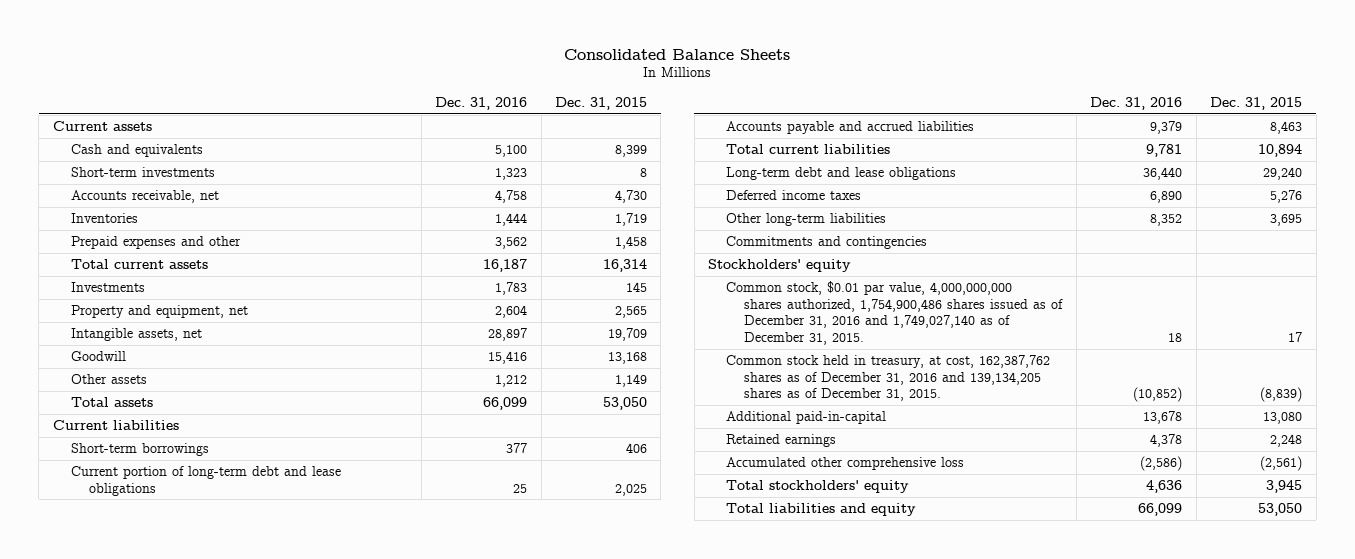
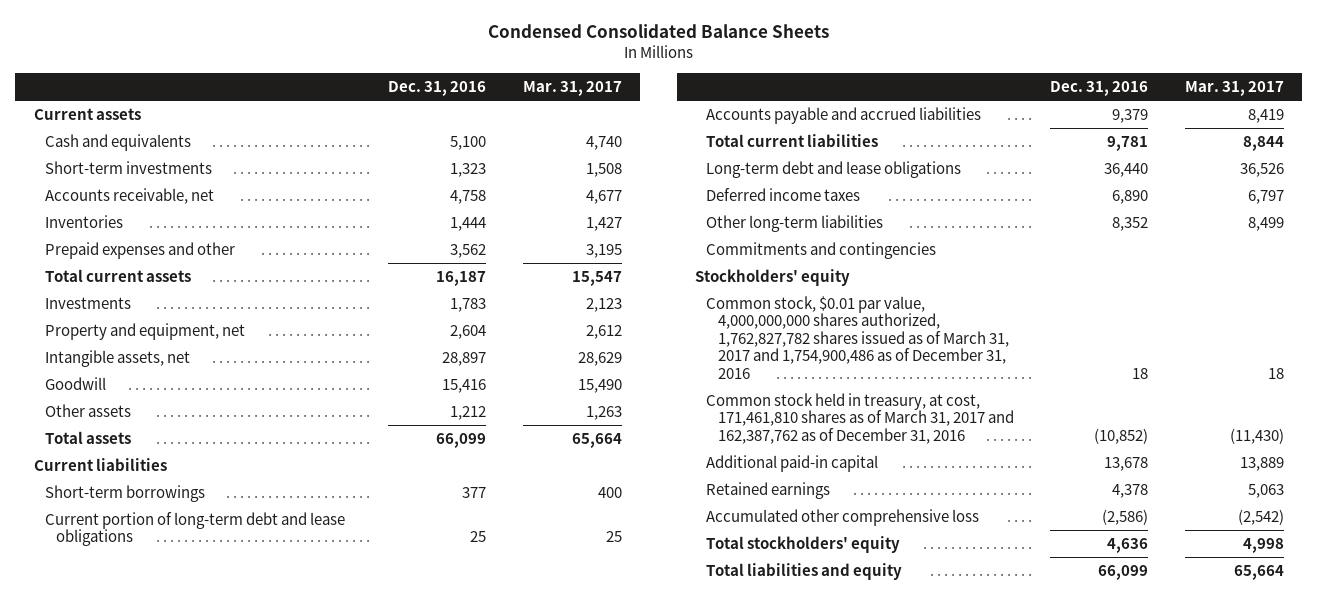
- Consolidated Balance Sheets
+ Condensed Consolidated Balance Sheets
- | Dec. 31, 2016 | Dec. 31, 2015
+ | Dec. 31, 2016 | Mar. 31, 2017
- Common stock, $0.01 par value, 4,000,000,000 shares authorized, 1,754,900,486 shares issued as of December 31, 2016 and 1,749,027,140 as of December 31, 2015. | 18 | 17
- Common stock held in treasury, at cost, 162,387,762 shares as of December 31, 2016 and 139,134,205 shares as of December 31, 2015. | (10,852) | (8,839)
- Additional paid-in-capital | 13,678 | 13,080
+ Common stock, $0.01 par value, 4,000,000,000 shares authorized, 1,762,827,782 shares issued as of March 31, 2017 and 1,754,900,486 as of December 31, 2016 | 18 | 18
+ Common stock held in treasury, at cost, 171,461,810 shares as of March 31, 2017 and 162,387,762 as of December 31, 2016 | (10,852) | (11,430)
+ Additional paid-in capital | 13,678 | 13,889

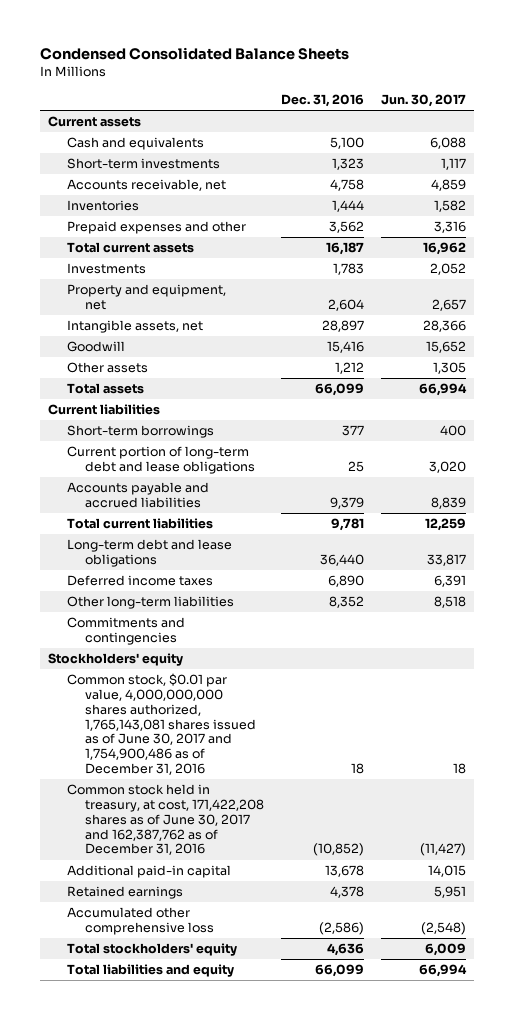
- | Dec. 31, 2016 | Mar. 31, 2017
+ | Dec. 31, 2016 | Jun. 30, 2017
- Common stock, $0.01 par value, 4,000,000,000 shares authorized, 1,762,827,782 shares issued as of March 31, 2017 and 1,754,900,486 as of December 31, 2016 | 18 | 18
- Common stock held in treasury, at cost, 171,461,810 shares as of March 31, 2017 and 162,387,762 as of December 31, 2016 | (10,852) | (11,430)
+ Common stock, $0.01 par value, 4,000,000,000 shares authorized, 1,765,143,081 shares issued as of June 30, 2017 and 1,754,900,486 as of December 31, 2016 | 18 | 18
+ Common stock held in treasury, at cost, 171,422,208 shares as of June 30, 2017 and 162,387,762 as of December 31, 2016 | (10,852) | (11,427)

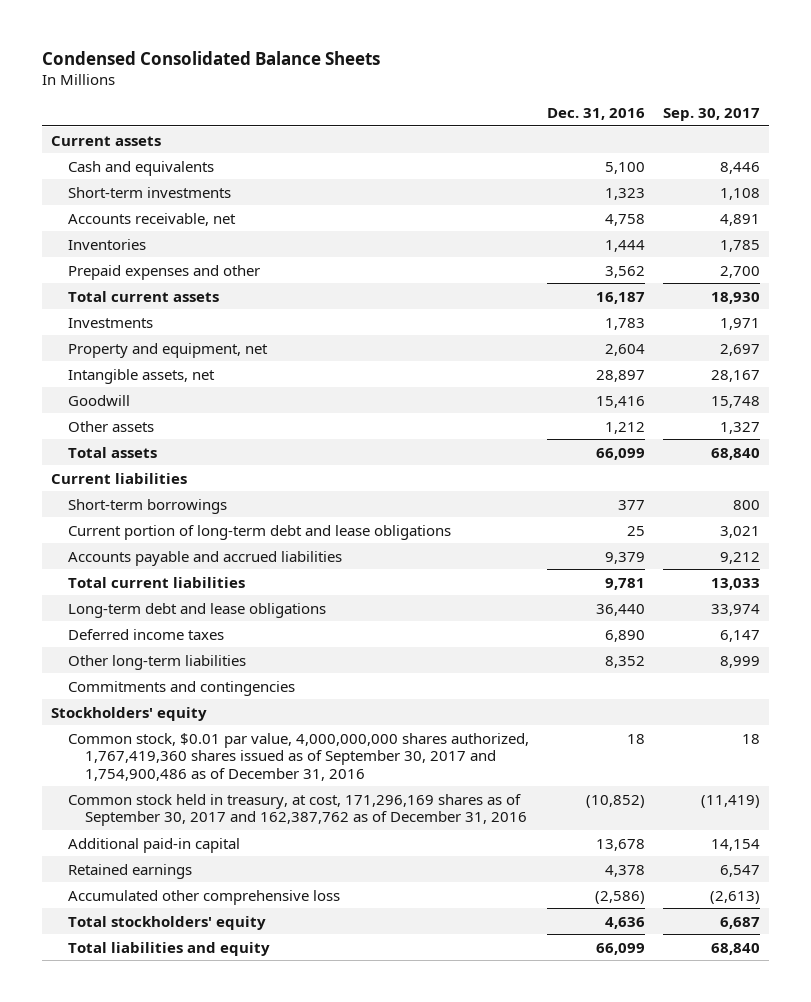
- | Dec. 31, 2016 | Jun. 30, 2017
+ | Dec. 31, 2016 | Sep. 30, 2017
- Common stock, $0.01 par value, 4,000,000,000 shares authorized, 1,765,143,081 shares issued as of June 30, 2017 and 1,754,900,486 as of December 31, 2016 | 18 | 18
- Common stock held in treasury, at cost, 171,422,208 shares as of June 30, 2017 and 162,387,762 as of December 31, 2016 | (10,852) | (11,427)
+ Common stock, $0.01 par value, 4,000,000,000 shares authorized, 1,767,419,360 shares issued as of September 30, 2017 and 1,754,900,486 as of December 31, 2016 | 18 | 18
+ Common stock held in treasury, at cost, 171,296,169 shares as of September 30, 2017 and 162,387,762 as of December 31, 2016 | (10,852) | (11,419)

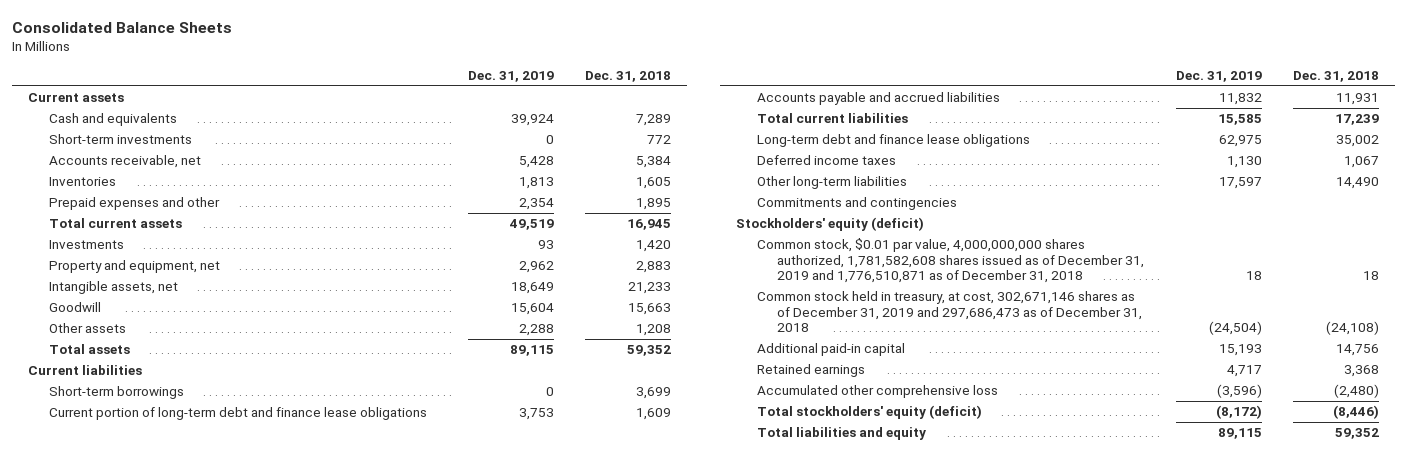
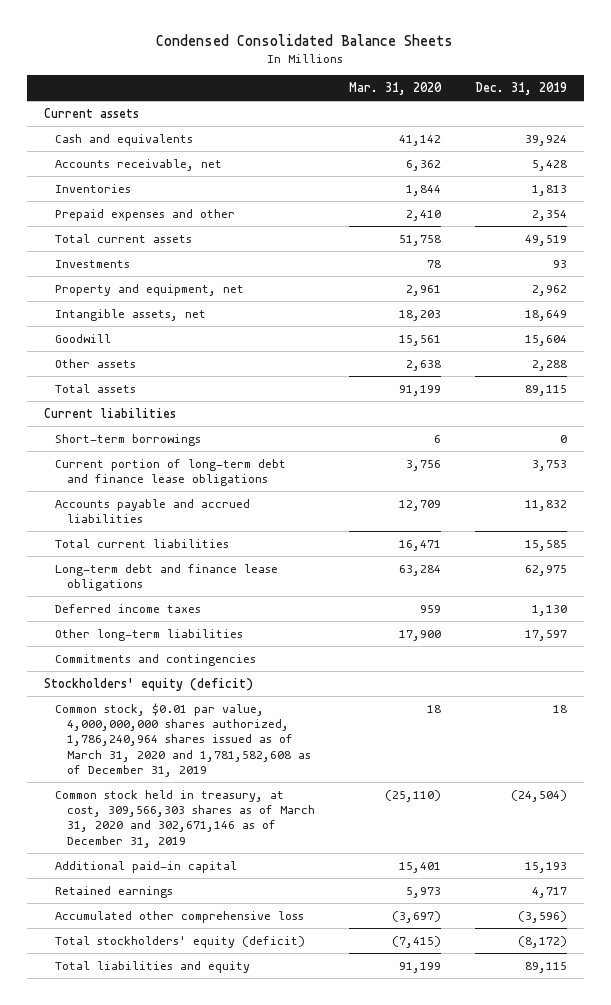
- Consolidated Balance Sheets
+ Condensed Consolidated Balance Sheets
- | Dec. 31, 2019 | Dec. 31, 2018
+ | Mar. 31, 2020 | Dec. 31, 2019
- Short-term investments | 0 | 772
- Common stock, $0.01 par value, 4,000,000,000 shares authorized, 1,781,582,608 shares issued as of December 31, 2019 and 1,776,510,871 as of December 31, 2018 | 18 | 18
- Common stock held in treasury, at cost, 302,671,146 shares as of December 31, 2019 and 297,686,473 as of December 31, 2018 | (24,504) | (24,108)
+ Common stock, $0.01 par value, 4,000,000,000 shares authorized, 1,786,240,964 shares issued as of March 31, 2020 and 1,781,582,608 as of December 31, 2019 | 18 | 18
+ Common stock held in treasury, at cost, 309,566,303 shares as of March 31, 2020 and 302,671,146 as of December 31, 2019 | (25,110) | (24,504)

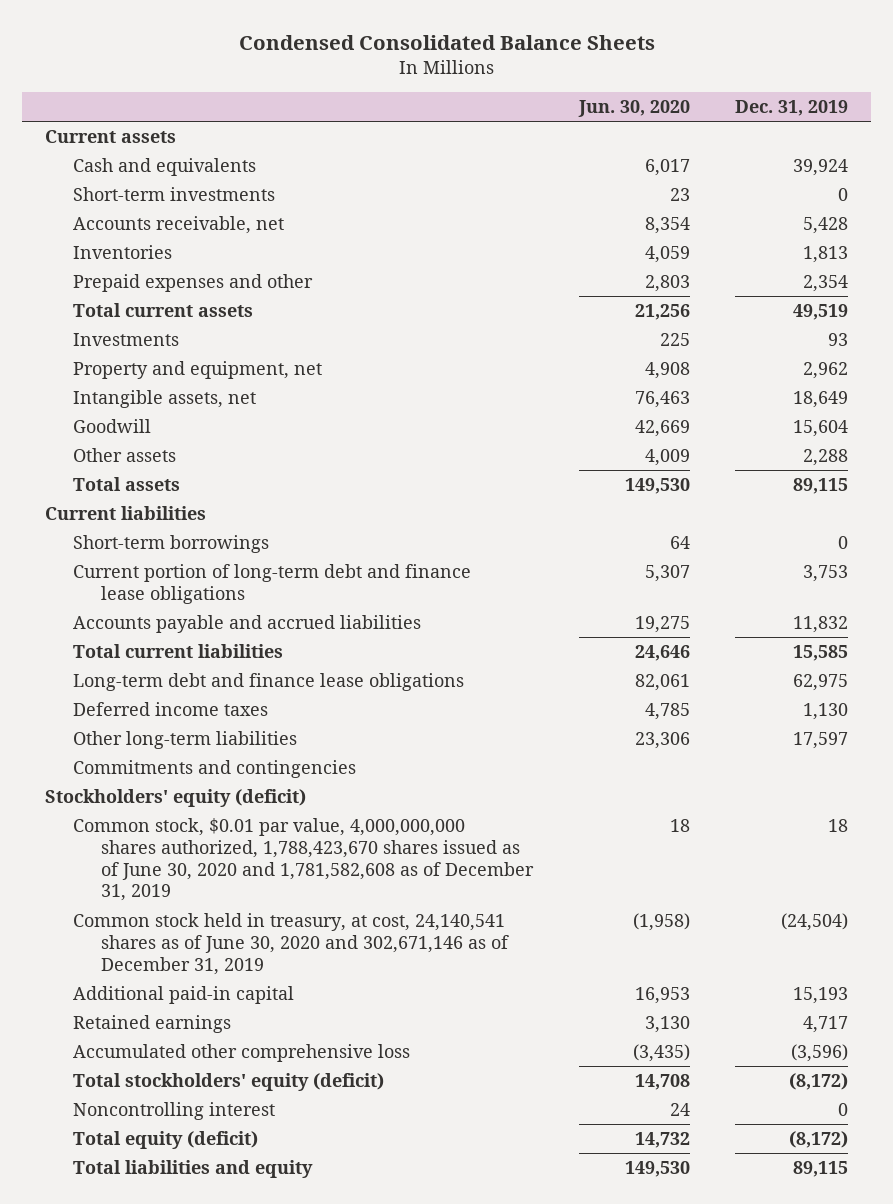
- | Mar. 31, 2020 | Dec. 31, 2019
+ | Jun. 30, 2020 | Dec. 31, 2019
+ Short-term investments | 23 | 0
- Common stock, $0.01 par value, 4,000,000,000 shares authorized, 1,786,240,964 shares issued as of March 31, 2020 and 1,781,582,608 as of December 31, 2019 | 18 | 18
- Common stock held in treasury, at cost, 309,566,303 shares as of March 31, 2020 and 302,671,146 as of December 31, 2019 | (25,110) | (24,504)
+ Common stock, $0.01 par value, 4,000,000,000 shares authorized, 1,788,423,670 shares issued as of June 30, 2020 and 1,781,582,608 as of December 31, 2019 | 18 | 18
+ Common stock held in treasury, at cost, 24,140,541 shares as of June 30, 2020 and 302,671,146 as of December 31, 2019 | (1,958) | (24,504)
+ Noncontrolling interest | 24 | 0
+ Total equity (deficit) | 14,732 | (8,172)

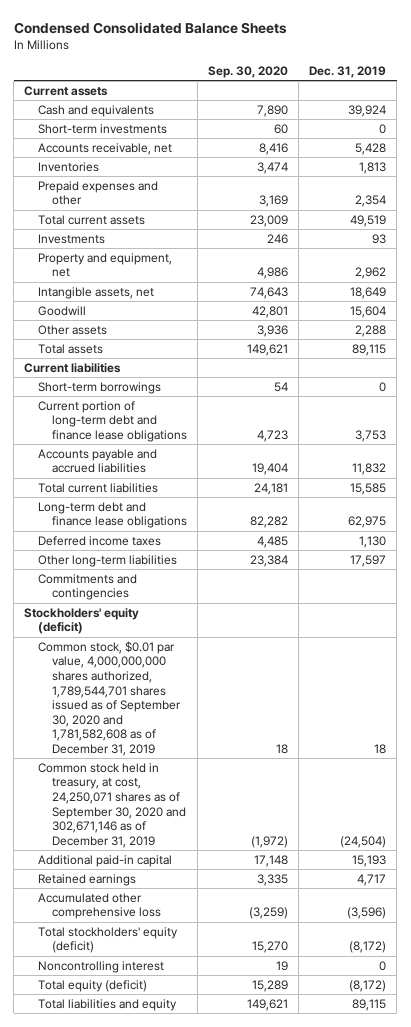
- | Jun. 30, 2020 | Dec. 31, 2019
+ | Sep. 30, 2020 | Dec. 31, 2019
- Common stock, $0.01 par value, 4,000,000,000 shares authorized, 1,788,423,670 shares issued as of June 30, 2020 and 1,781,582,608 as of December 31, 2019 | 18 | 18
- Common stock held in treasury, at cost, 24,140,541 shares as of June 30, 2020 and 302,671,146 as of December 31, 2019 | (1,958) | (24,504)
+ Common stock, $0.01 par value, 4,000,000,000 shares authorized, 1,789,544,701 shares issued as of September 30, 2020 and 1,781,582,608 as of December 31, 2019 | 18 | 18
+ Common stock held in treasury, at cost, 24,250,071 shares as of September 30, 2020 and 302,671,146 as of December 31, 2019 | (1,972) | (24,504)

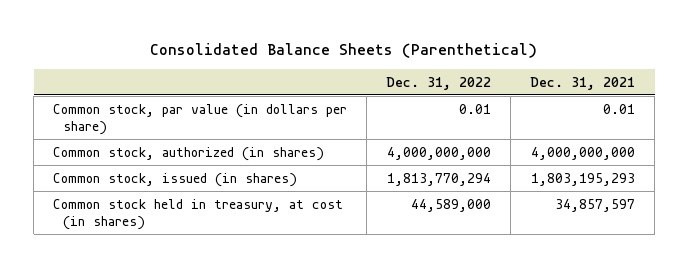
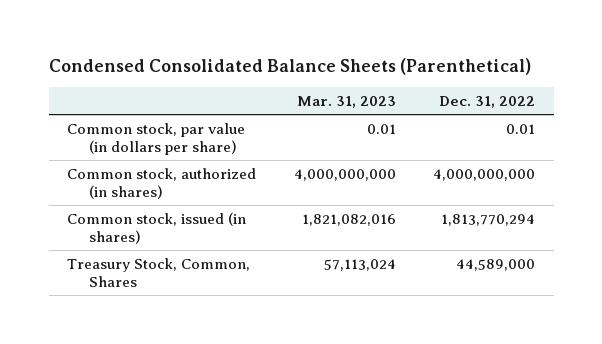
- Consolidated Balance Sheets (Parenthetical)
+ Condensed Consolidated Balance Sheets (Parenthetical)
- | Dec. 31, 2022 | Dec. 31, 2021
+ | Mar. 31, 2023 | Dec. 31, 2022
- Common stock held in treasury, at cost (in shares) | 44,589,000 | 34,857,597
+ Treasury Stock, Common, Shares | 57,113,024 | 44,589,000

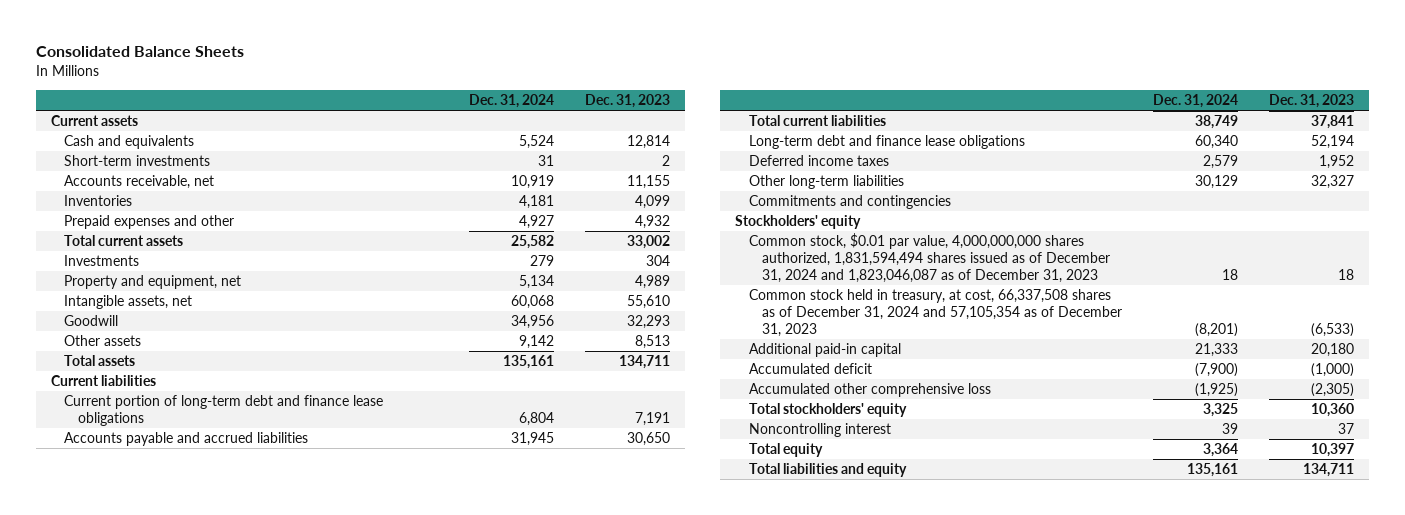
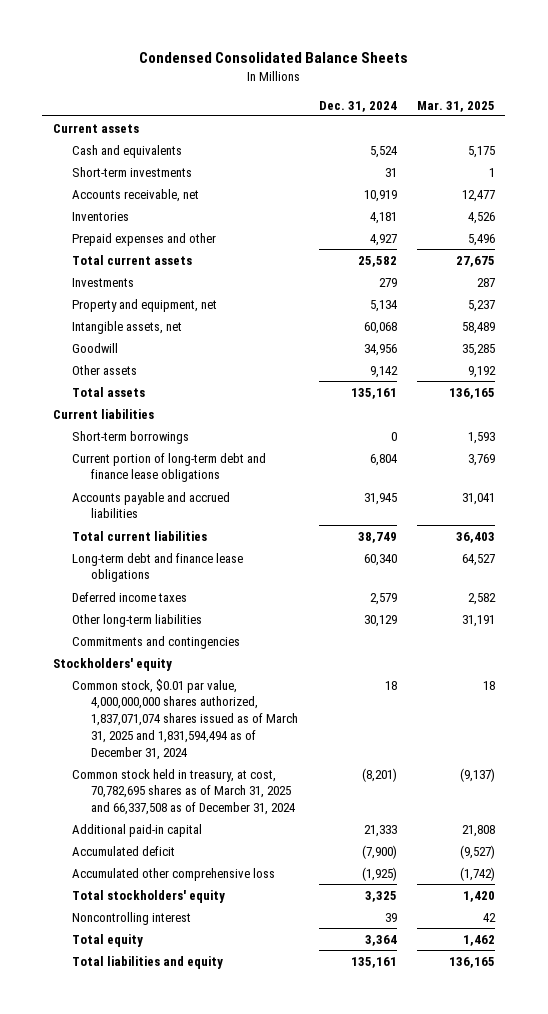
- Consolidated Balance Sheets
+ Condensed Consolidated Balance Sheets
- | Dec. 31, 2024 | Dec. 31, 2023
+ | Dec. 31, 2024 | Mar. 31, 2025
+ Short-term borrowings | 0 | 1,593
- Common stock, $0.01 par value, 4,000,000,000 shares authorized, 1,831,594,494 shares issued as of December 31, 2024 and 1,823,046,087 as of December 31, 2023 | 18 | 18
- Common stock held in treasury, at cost, 66,337,508 shares as of December 31, 2024 and 57,105,354 as of December 31, 2023 | (8,201) | (6,533)
+ Common stock, $0.01 par value, 4,000,000,000 shares authorized, 1,837,071,074 shares issued as of March 31, 2025 and 1,831,594,494 as of December 31, 2024 | 18 | 18
+ Common stock held in treasury, at cost, 70,782,695 shares as of March 31, 2025 and 66,337,508 as of December 31, 2024 | (8,201) | (9,137)

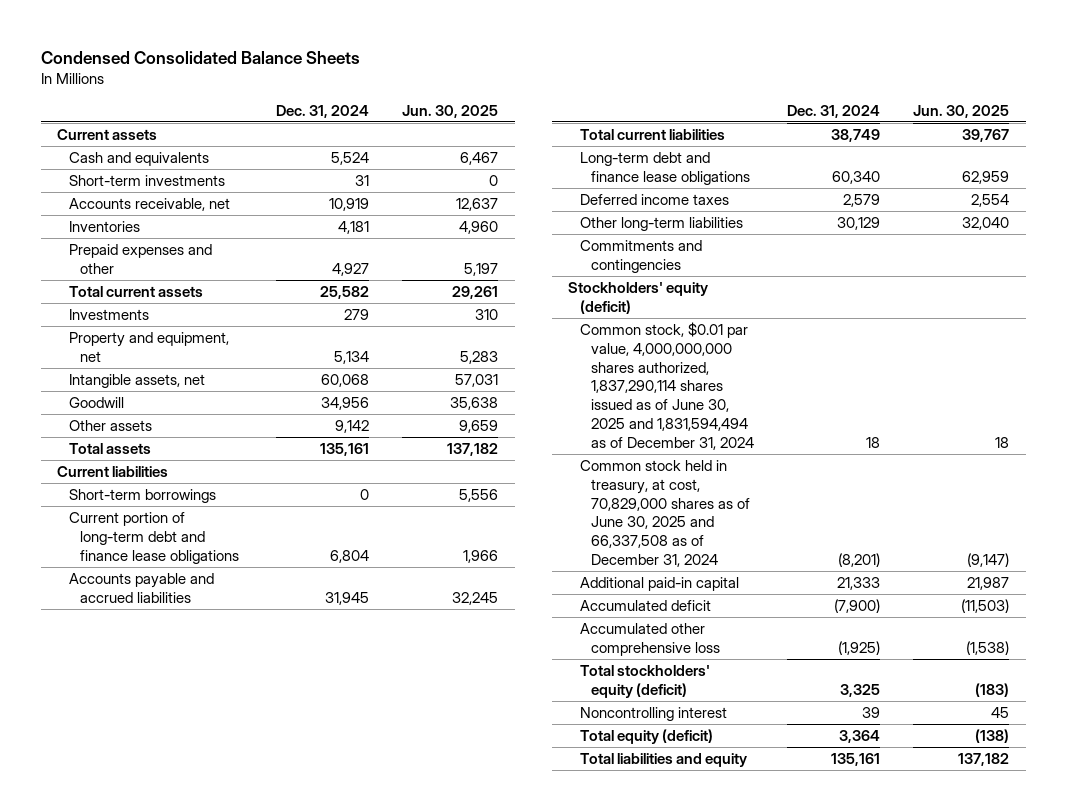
- | Dec. 31, 2024 | Mar. 31, 2025
+ | Dec. 31, 2024 | Jun. 30, 2025
- Stockholders' equity
- Common stock, $0.01 par value, 4,000,000,000 shares authorized, 1,837,071,074 shares issued as of March 31, 2025 and 1,831,594,494 as of December 31, 2024 | 18 | 18
- Common stock held in treasury, at cost, 70,782,695 shares as of March 31, 2025 and 66,337,508 as of December 31, 2024 | (8,201) | (9,137)
+ Stockholders' equity (deficit)
+ Common stock, $0.01 par value, 4,000,000,000 shares authorized, 1,837,290,114 shares issued as of June 30, 2025 and 1,831,594,494 as of December 31, 2024 | 18 | 18
+ Common stock held in treasury, at cost, 70,829,000 shares as of June 30, 2025 and 66,337,508 as of December 31, 2024 | (8,201) | (9,147)
- Total stockholders' equity | 3,325 | 1,420
+ Total stockholders' equity (deficit) | 3,325 | (183)
- Total equity | 3,364 | 1,462
+ Total equity (deficit) | 3,364 | (138)

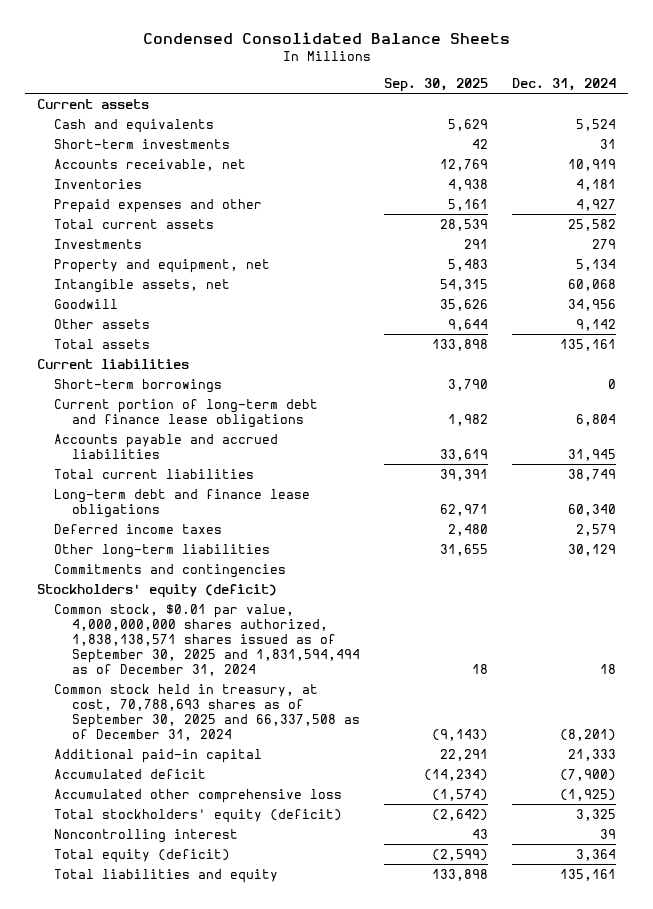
- | Dec. 31, 2024 | Jun. 30, 2025
+ | Sep. 30, 2025 | Dec. 31, 2024
- Common stock, $0.01 par value, 4,000,000,000 shares authorized, 1,837,290,114 shares issued as of June 30, 2025 and 1,831,594,494 as of December 31, 2024 | 18 | 18
- Common stock held in treasury, at cost, 70,829,000 shares as of June 30, 2025 and 66,337,508 as of December 31, 2024 | (8,201) | (9,147)
+ Common stock, $0.01 par value, 4,000,000,000 shares authorized, 1,838,138,571 shares issued as of September 30, 2025 and 1,831,594,494 as of December 31, 2024 | 18 | 18
+ Common stock held in treasury, at cost, 70,788,693 shares as of September 30, 2025 and 66,337,508 as of December 31, 2024 | (9,143) | (8,201)

